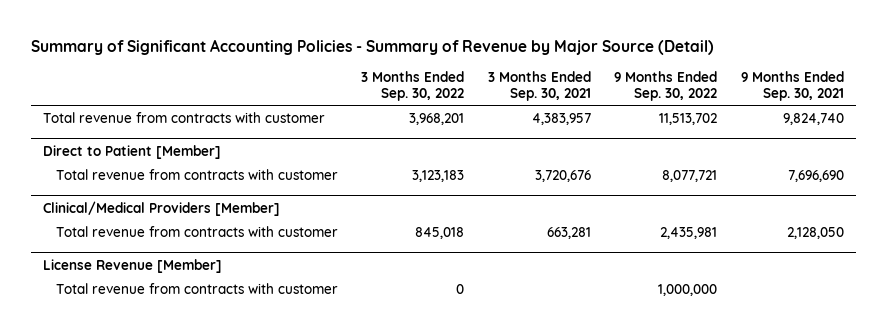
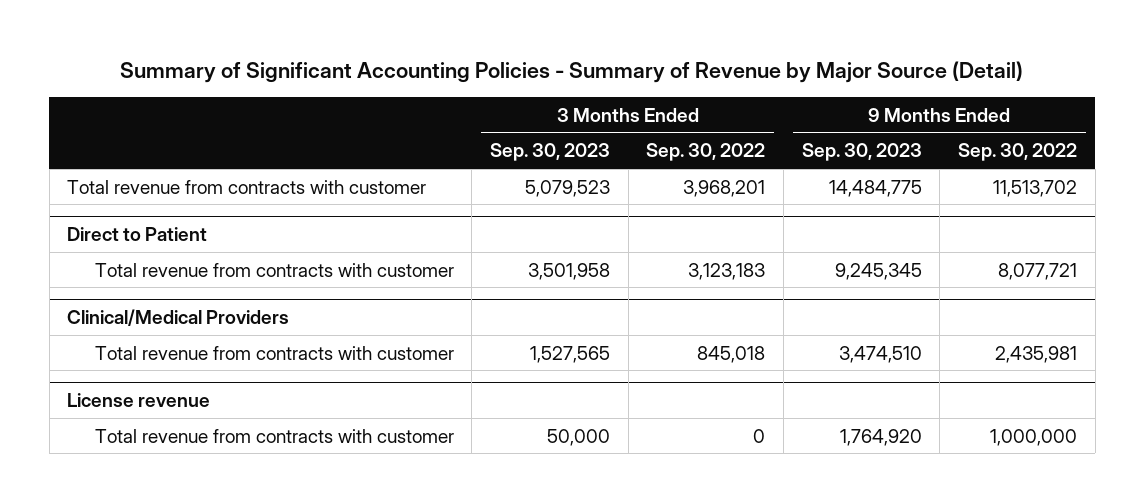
- | 3 Months Ended Sep. 30, 2022 | 3 Months Ended Sep. 30, 2021 | 9 Months Ended Sep. 30, 2022 | 9 Months Ended Sep. 30, 2021
+ | 3 Months Ended Sep. 30, 2023 | 3 Months Ended Sep. 30, 2022 | 9 Months Ended Sep. 30, 2023 | 9 Months Ended Sep. 30, 2022
- Direct to Patient [Member]
+ Direct to Patient
- Clinical/Medical Providers [Member]
+ Clinical/Medical Providers
- License Revenue [Member]
+ License revenue

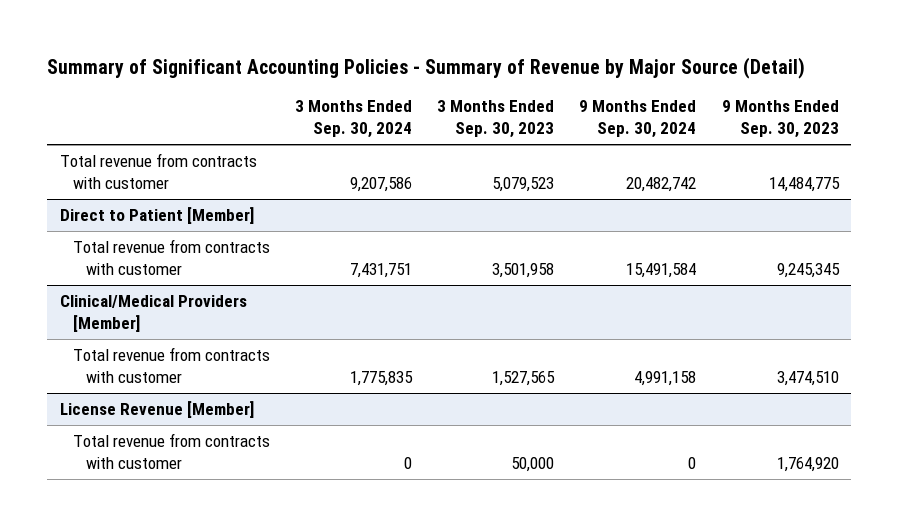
- | 3 Months Ended Sep. 30, 2023 | 3 Months Ended Sep. 30, 2022 | 9 Months Ended Sep. 30, 2023 | 9 Months Ended Sep. 30, 2022
+ | 3 Months Ended Sep. 30, 2024 | 3 Months Ended Sep. 30, 2023 | 9 Months Ended Sep. 30, 2024 | 9 Months Ended Sep. 30, 2023
- Direct to Patient
+ Direct to Patient [Member]
- Clinical/Medical Providers
+ Clinical/Medical Providers [Member]
- License revenue
+ License Revenue [Member]

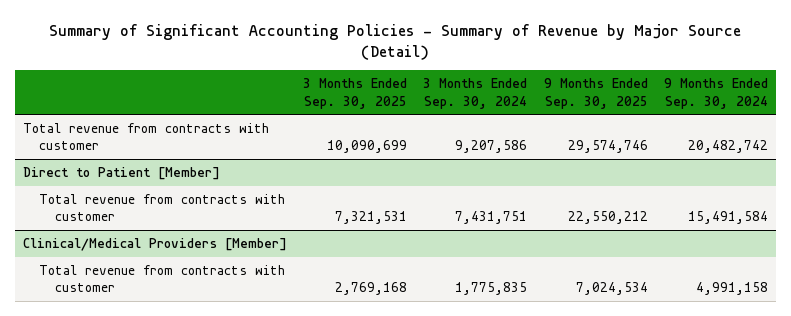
- | 3 Months Ended Sep. 30, 2024 | 3 Months Ended Sep. 30, 2023 | 9 Months Ended Sep. 30, 2024 | 9 Months Ended Sep. 30, 2023
+ | 3 Months Ended Sep. 30, 2025 | 3 Months Ended Sep. 30, 2024 | 9 Months Ended Sep. 30, 2025 | 9 Months Ended Sep. 30, 2024
- License Revenue [Member]
- Total revenue from contracts with customer | 0 | 50,000 | 0 | 1,764,920

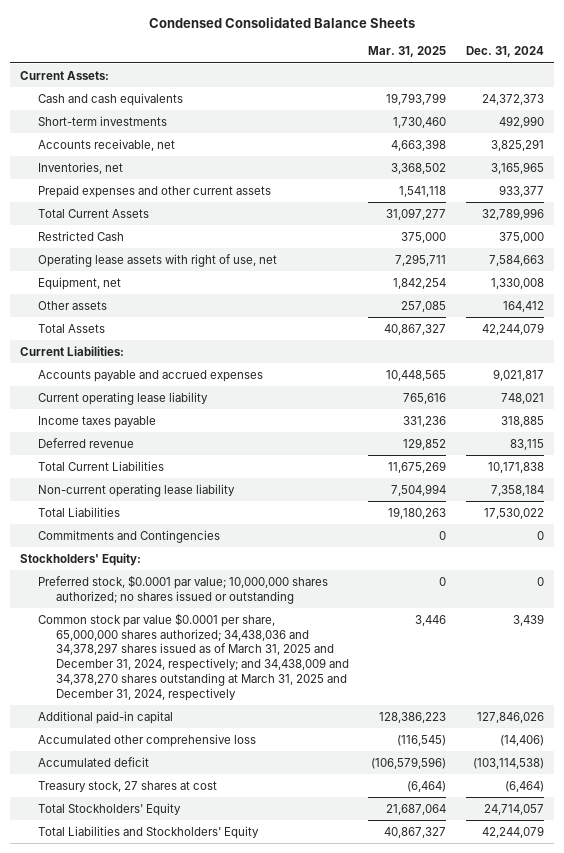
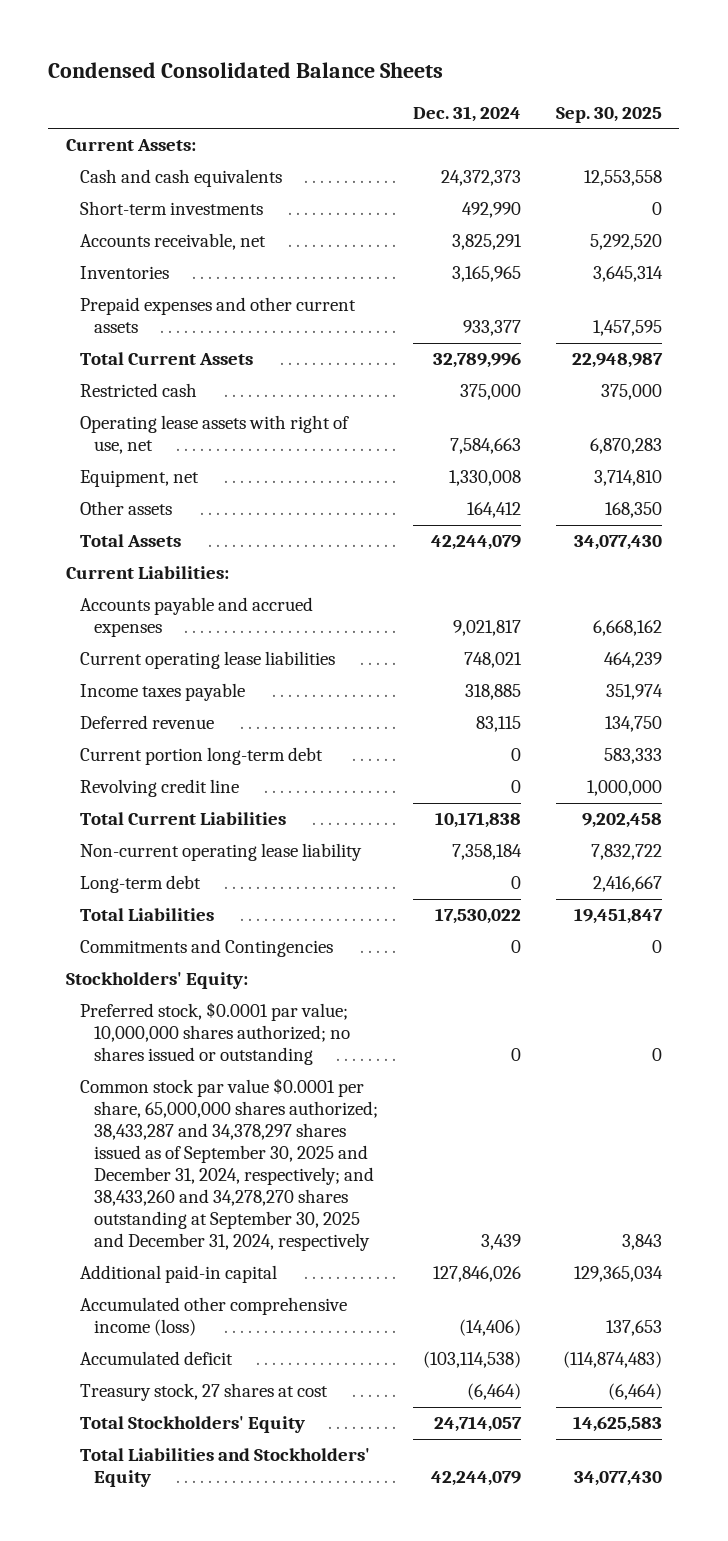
- | Mar. 31, 2025 | Dec. 31, 2024
+ | Dec. 31, 2024 | Sep. 30, 2025
- Inventories, net | 3,368,502 | 3,165,965
+ Inventories | 3,165,965 | 3,645,314
- Restricted Cash | 375,000 | 375,000
+ Restricted cash | 375,000 | 375,000
- Current operating lease liability | 765,616 | 748,021
+ Current operating lease liabilities | 748,021 | 464,239
+ Current portion long-term debt | 0 | 583,333
+ Revolving credit line | 0 | 1,000,000
+ Long-term debt | 0 | 2,416,667
- Common stock par value $0.0001 per share, 65,000,000 shares authorized; 34,438,036 and 34,378,297 shares issued as of March 31, 2025 and December 31, 2024, respectively; and 34,438,009 and 34,378,270 shares outstanding at March 31, 2025 and December 31, 2024, respectively | 3,446 | 3,439
+ Common stock par value $0.0001 per share, 65,000,000 shares authorized; 38,433,287 and 34,378,297 shares issued as of September 30, 2025 and December 31, 2024, respectively; and 38,433,260 and 34,278,270 shares outstanding at September 30, 2025 and December 31, 2024, respectively | 3,439 | 3,843
- Accumulated other comprehensive loss | (116,545) | (14,406)
+ Accumulated other comprehensive income (loss) | (14,406) | 137,653

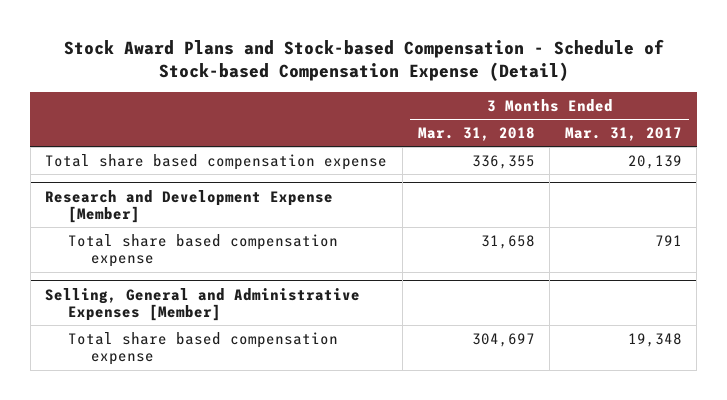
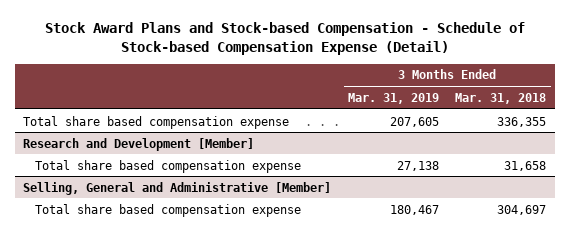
- | 3 Months Ended Mar. 31, 2018 | 3 Months Ended Mar. 31, 2017
+ | 3 Months Ended Mar. 31, 2019 | 3 Months Ended Mar. 31, 2018
- Research and Development Expense [Member]
+ Research and Development [Member]
- Selling, General and Administrative Expenses [Member]
+ Selling, General and Administrative [Member]

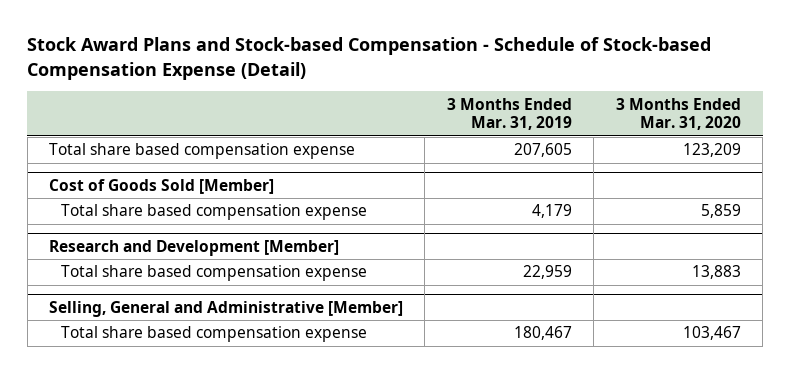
- | 3 Months Ended Mar. 31, 2019 | 3 Months Ended Mar. 31, 2018
+ | 3 Months Ended Mar. 31, 2019 | 3 Months Ended Mar. 31, 2020
+ Cost of Goods Sold [Member]
+ Total share based compensation expense | 4,179 | 5,859
@ Research and Development [Member]
- Total share based compensation expense | 27,138 | 31,658
+ Total share based compensation expense | 22,959 | 13,883

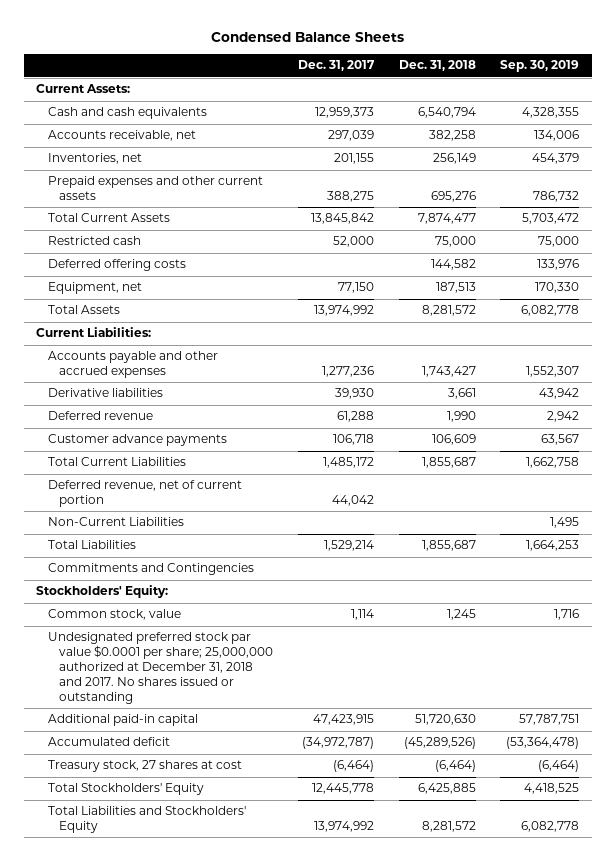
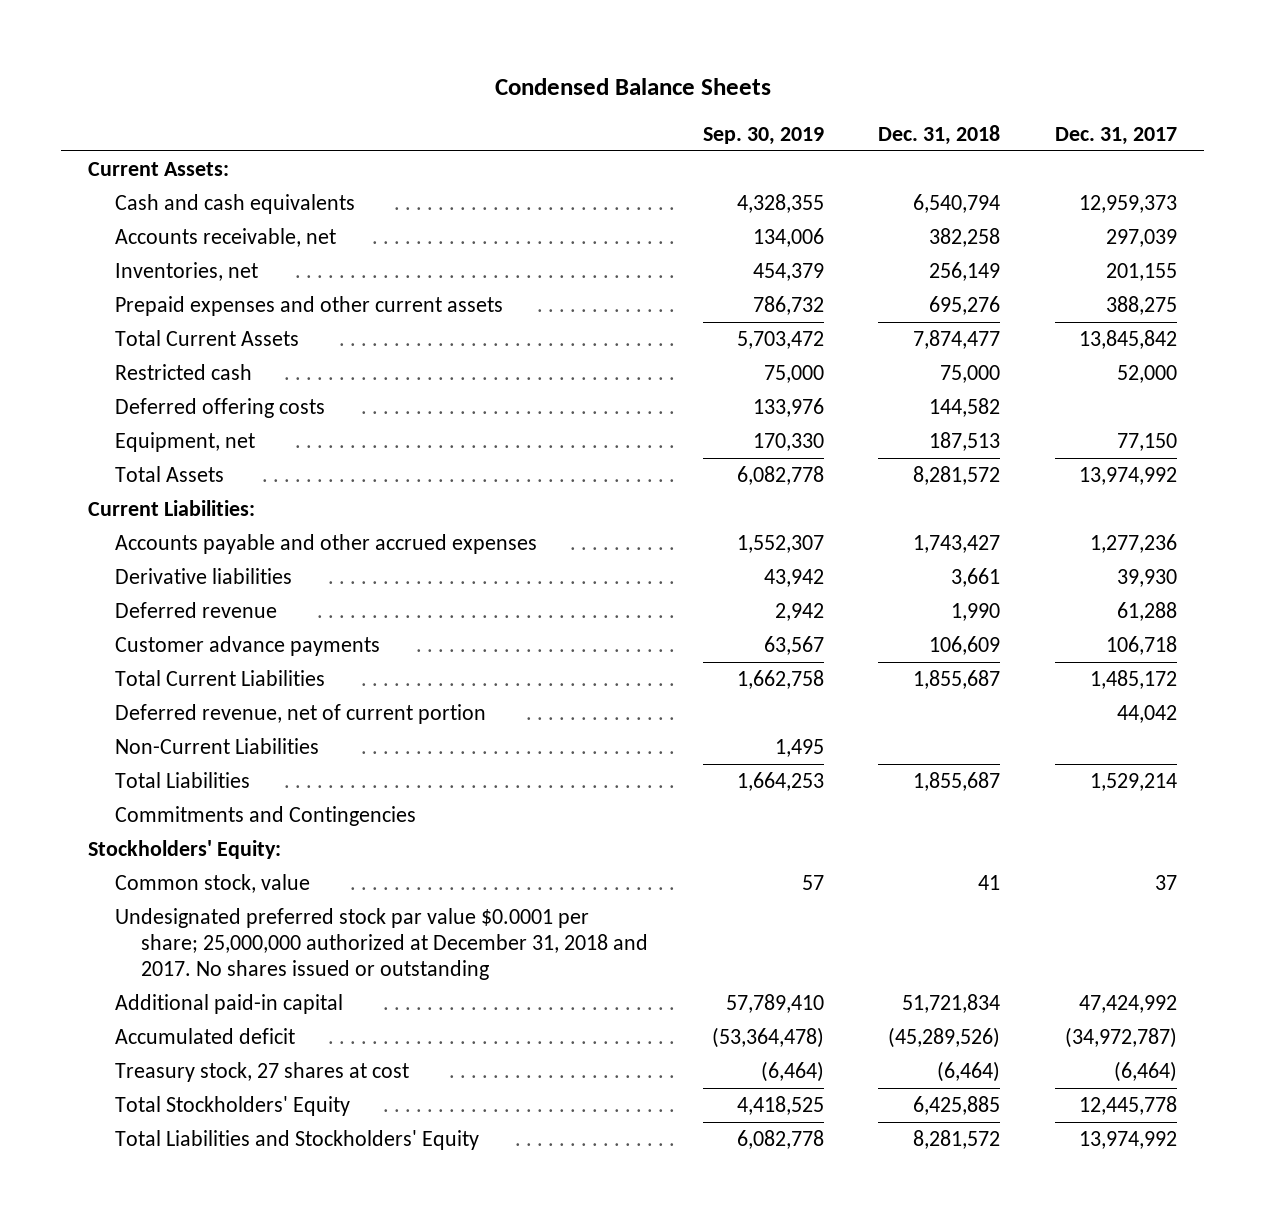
- | Dec. 31, 2017 | Dec. 31, 2018 | Sep. 30, 2019
+ | Sep. 30, 2019 | Dec. 31, 2018 | Dec. 31, 2017
- Common stock, value | 1,114 | 1,245 | 1,716
+ Common stock, value | 57 | 41 | 37
- Additional paid-in capital | 47,423,915 | 51,720,630 | 57,787,751
+ Additional paid-in capital | 57,789,410 | 51,721,834 | 47,424,992

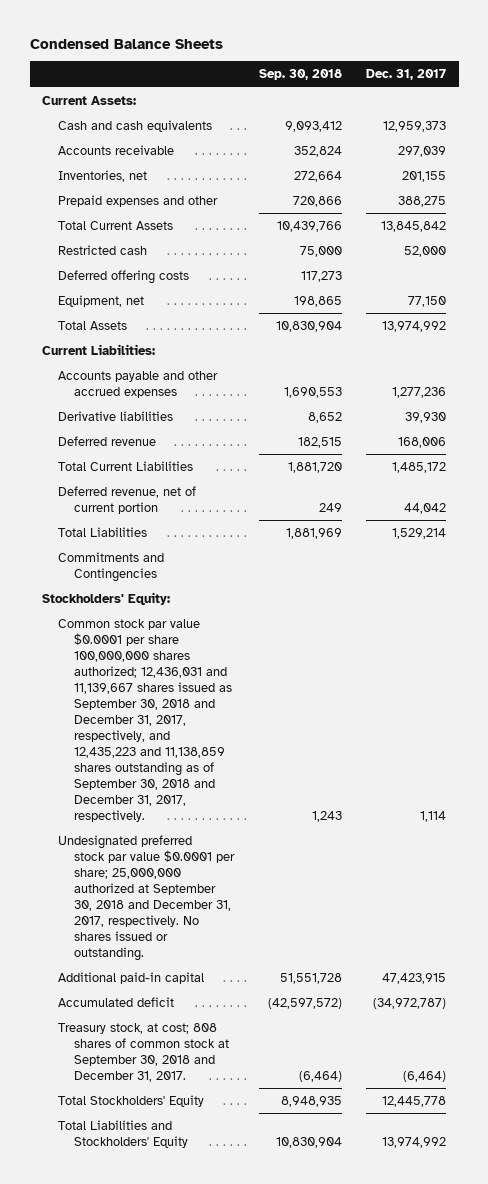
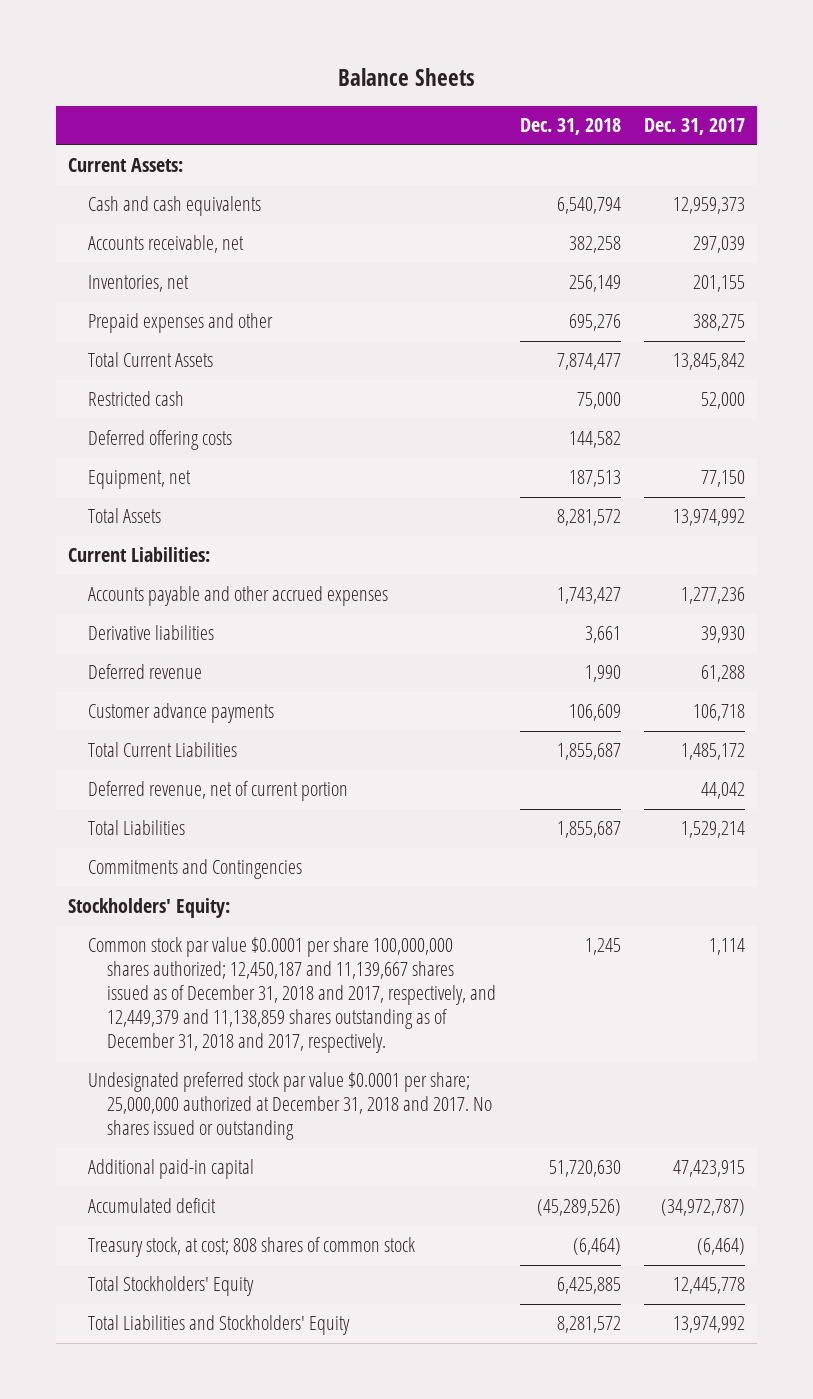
- Condensed Balance Sheets
+ Balance Sheets
- | Sep. 30, 2018 | Dec. 31, 2017
+ | Dec. 31, 2018 | Dec. 31, 2017
- Accounts receivable | 352,824 | 297,039
+ Accounts receivable, net | 382,258 | 297,039
- Deferred revenue | 182,515 | 168,006
+ Deferred revenue | 1,990 | 61,288
+ Customer advance payments | 106,609 | 106,718
- Common stock par value $0.0001 per share 100,000,000 shares authorized; 12,436,031 and 11,139,667 shares issued as September 30, 2018 and December 31, 2017, respectively, and 12,435,223 and 11,138,859 shares outstanding as of September 30, 2018 and December 31, 2017, respectively. | 1,243 | 1,114
- Undesignated preferred stock par value $0.0001 per share; 25,000,000 authorized at September 30, 2018 and December 31, 2017, respectively. No shares issued or outstanding.
+ Common stock par value $0.0001 per share 100,000,000 shares authorized; 12,450,187 and 11,139,667 shares issued as of December 31, 2018 and 2017, respectively, and 12,449,379 and 11,138,859 shares outstanding as of December 31, 2018 and 2017, respectively. | 1,245 | 1,114
+ Undesignated preferred stock par value $0.0001 per share; 25,000,000 authorized at December 31, 2018 and 2017. No shares issued or outstanding
- Treasury stock, at cost; 808 shares of common stock at September 30, 2018 and December 31, 2017. | (6,464) | (6,464)
+ Treasury stock, at cost; 808 shares of common stock | (6,464) | (6,464)

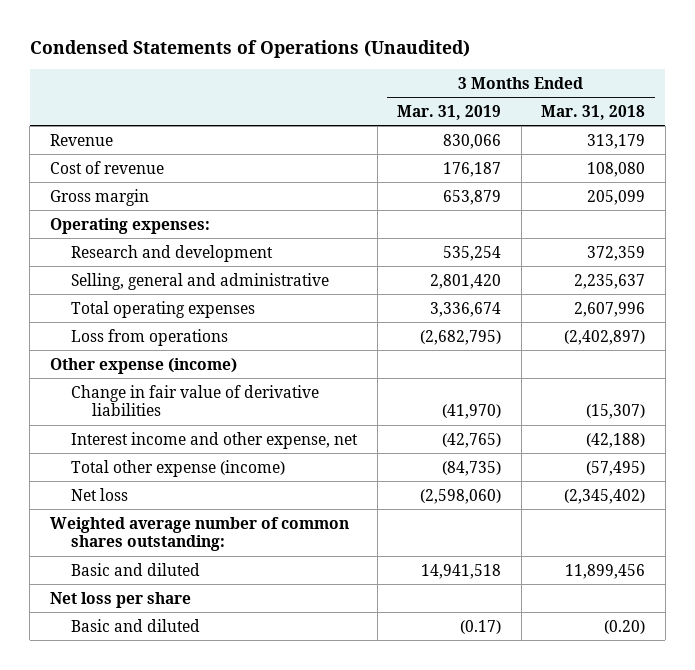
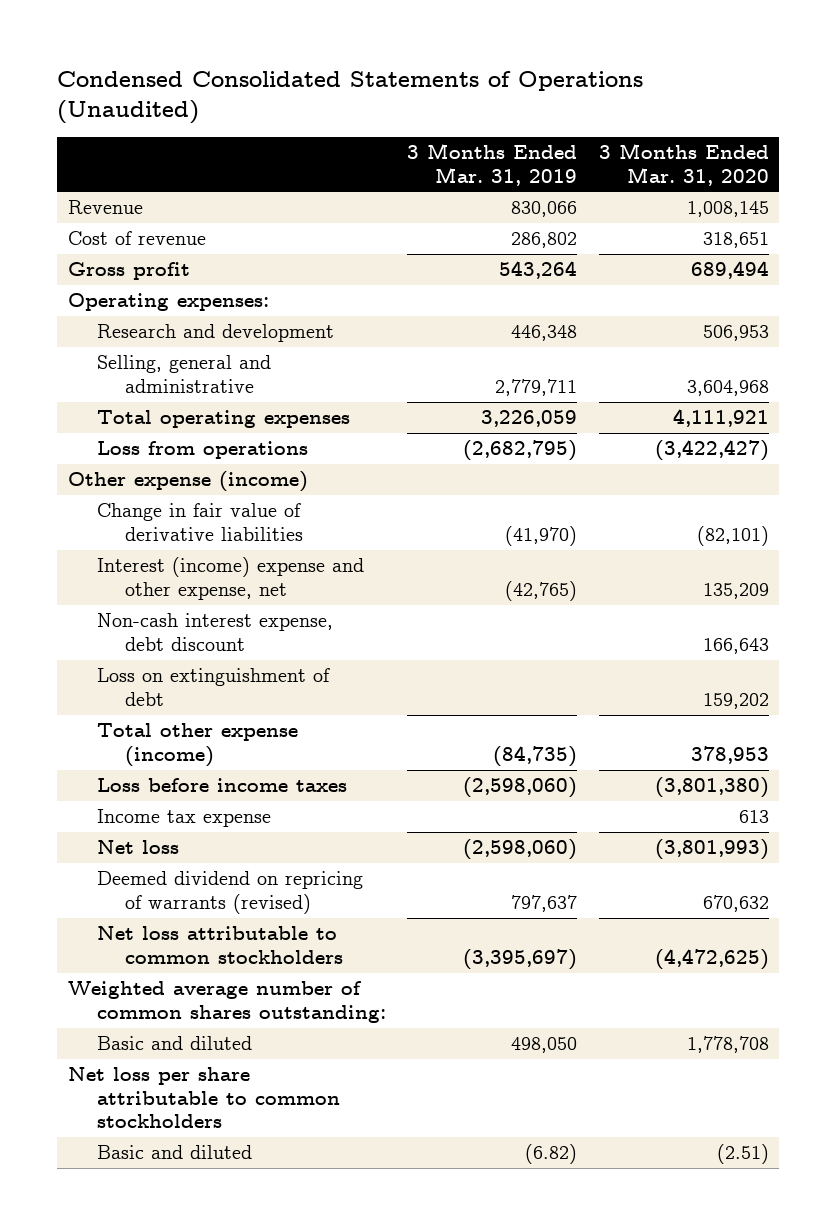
- Condensed Statements of Operations (Unaudited)
+ Condensed Consolidated Statements of Operations (Unaudited)
- | 3 Months Ended Mar. 31, 2019 | 3 Months Ended Mar. 31, 2018
+ | 3 Months Ended Mar. 31, 2019 | 3 Months Ended Mar. 31, 2020
- Cost of revenue | 176,187 | 108,080
- Gross margin | 653,879 | 205,099
+ Cost of revenue | 286,802 | 318,651
+ Gross profit | 543,264 | 689,494
- Research and development | 535,254 | 372,359
- Selling, general and administrative | 2,801,420 | 2,235,637
- Total operating expenses | 3,336,674 | 2,607,996
+ Research and development | 446,348 | 506,953
+ Selling, general and administrative | 2,779,711 | 3,604,968
+ Total operating expenses | 3,226,059 | 4,111,921
- Interest income and other expense, net | (42,765) | (42,188)
+ Interest (income) expense and other expense, net | (42,765) | 135,209
+ Non-cash interest expense, debt discount | | 166,643
+ Loss on extinguishment of debt | | 159,202
+ Loss before income taxes | (2,598,060) | (3,801,380)
+ Income tax expense | | 613
+ Deemed dividend on repricing of warrants (revised) | 797,637 | 670,632
+ Net loss attributable to common stockholders | (3,395,697) | (4,472,625)
- Basic and diluted | 14,941,518 | 11,899,456
- Net loss per share
- Basic and diluted | (0.17) | (0.20)
+ Basic and diluted | 498,050 | 1,778,708
+ Net loss per share attributable to common stockholders
+ Basic and diluted | (6.82) | (2.51)

